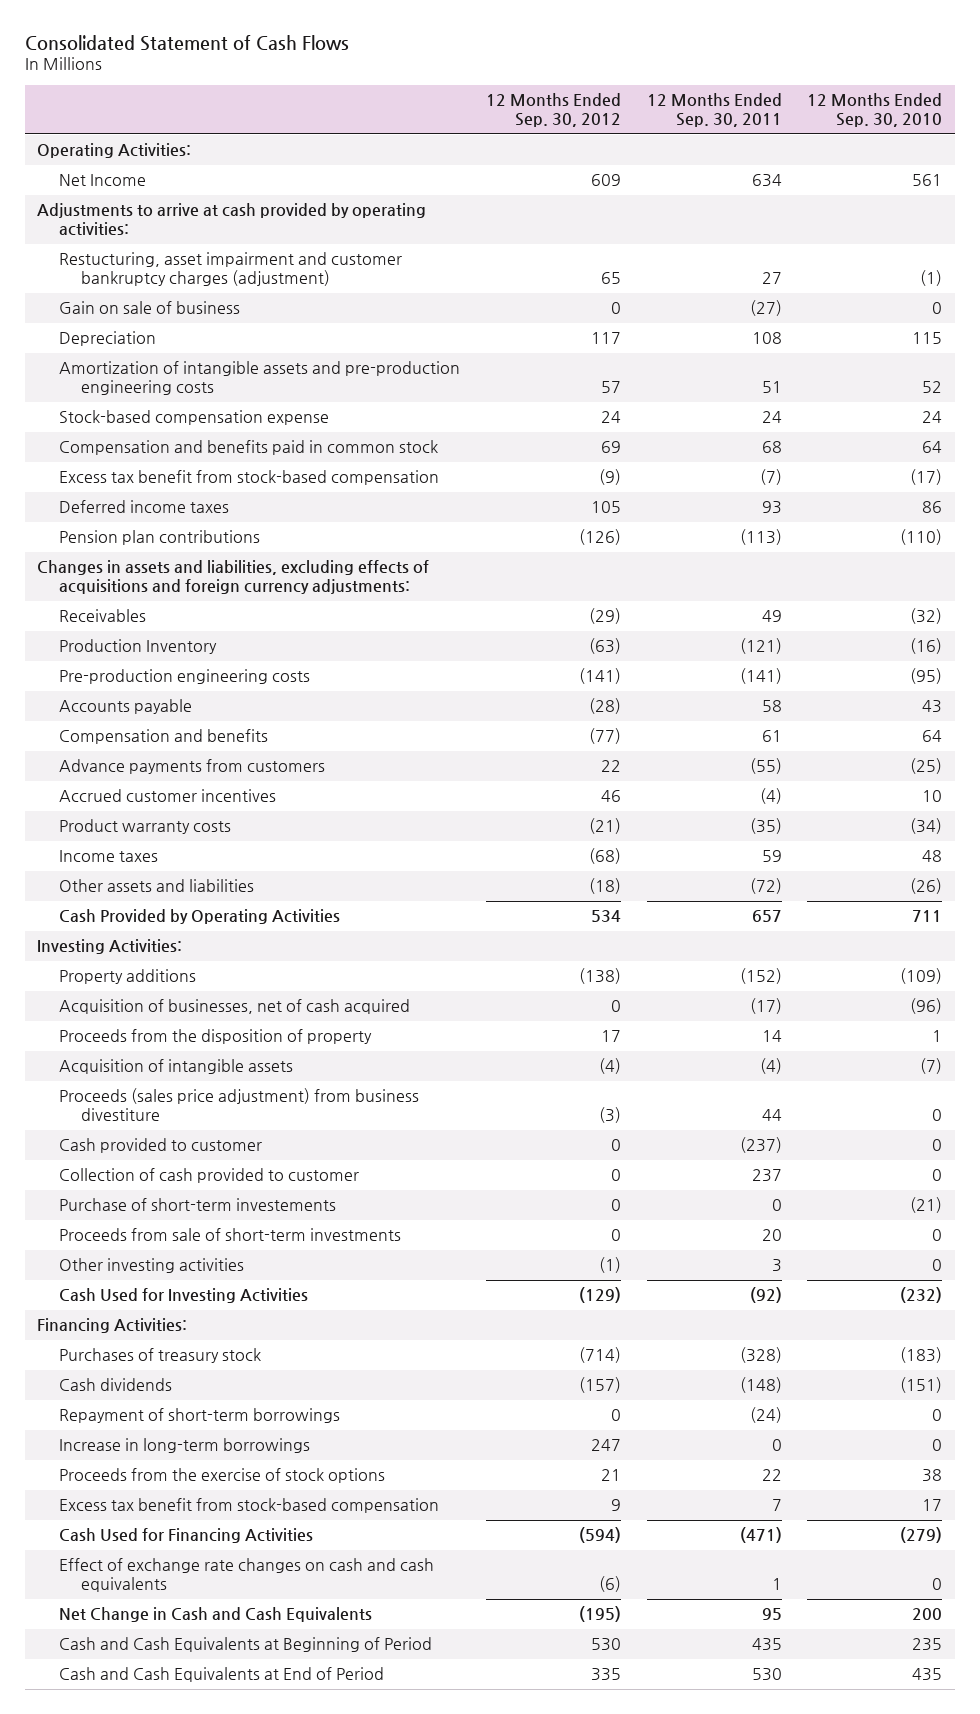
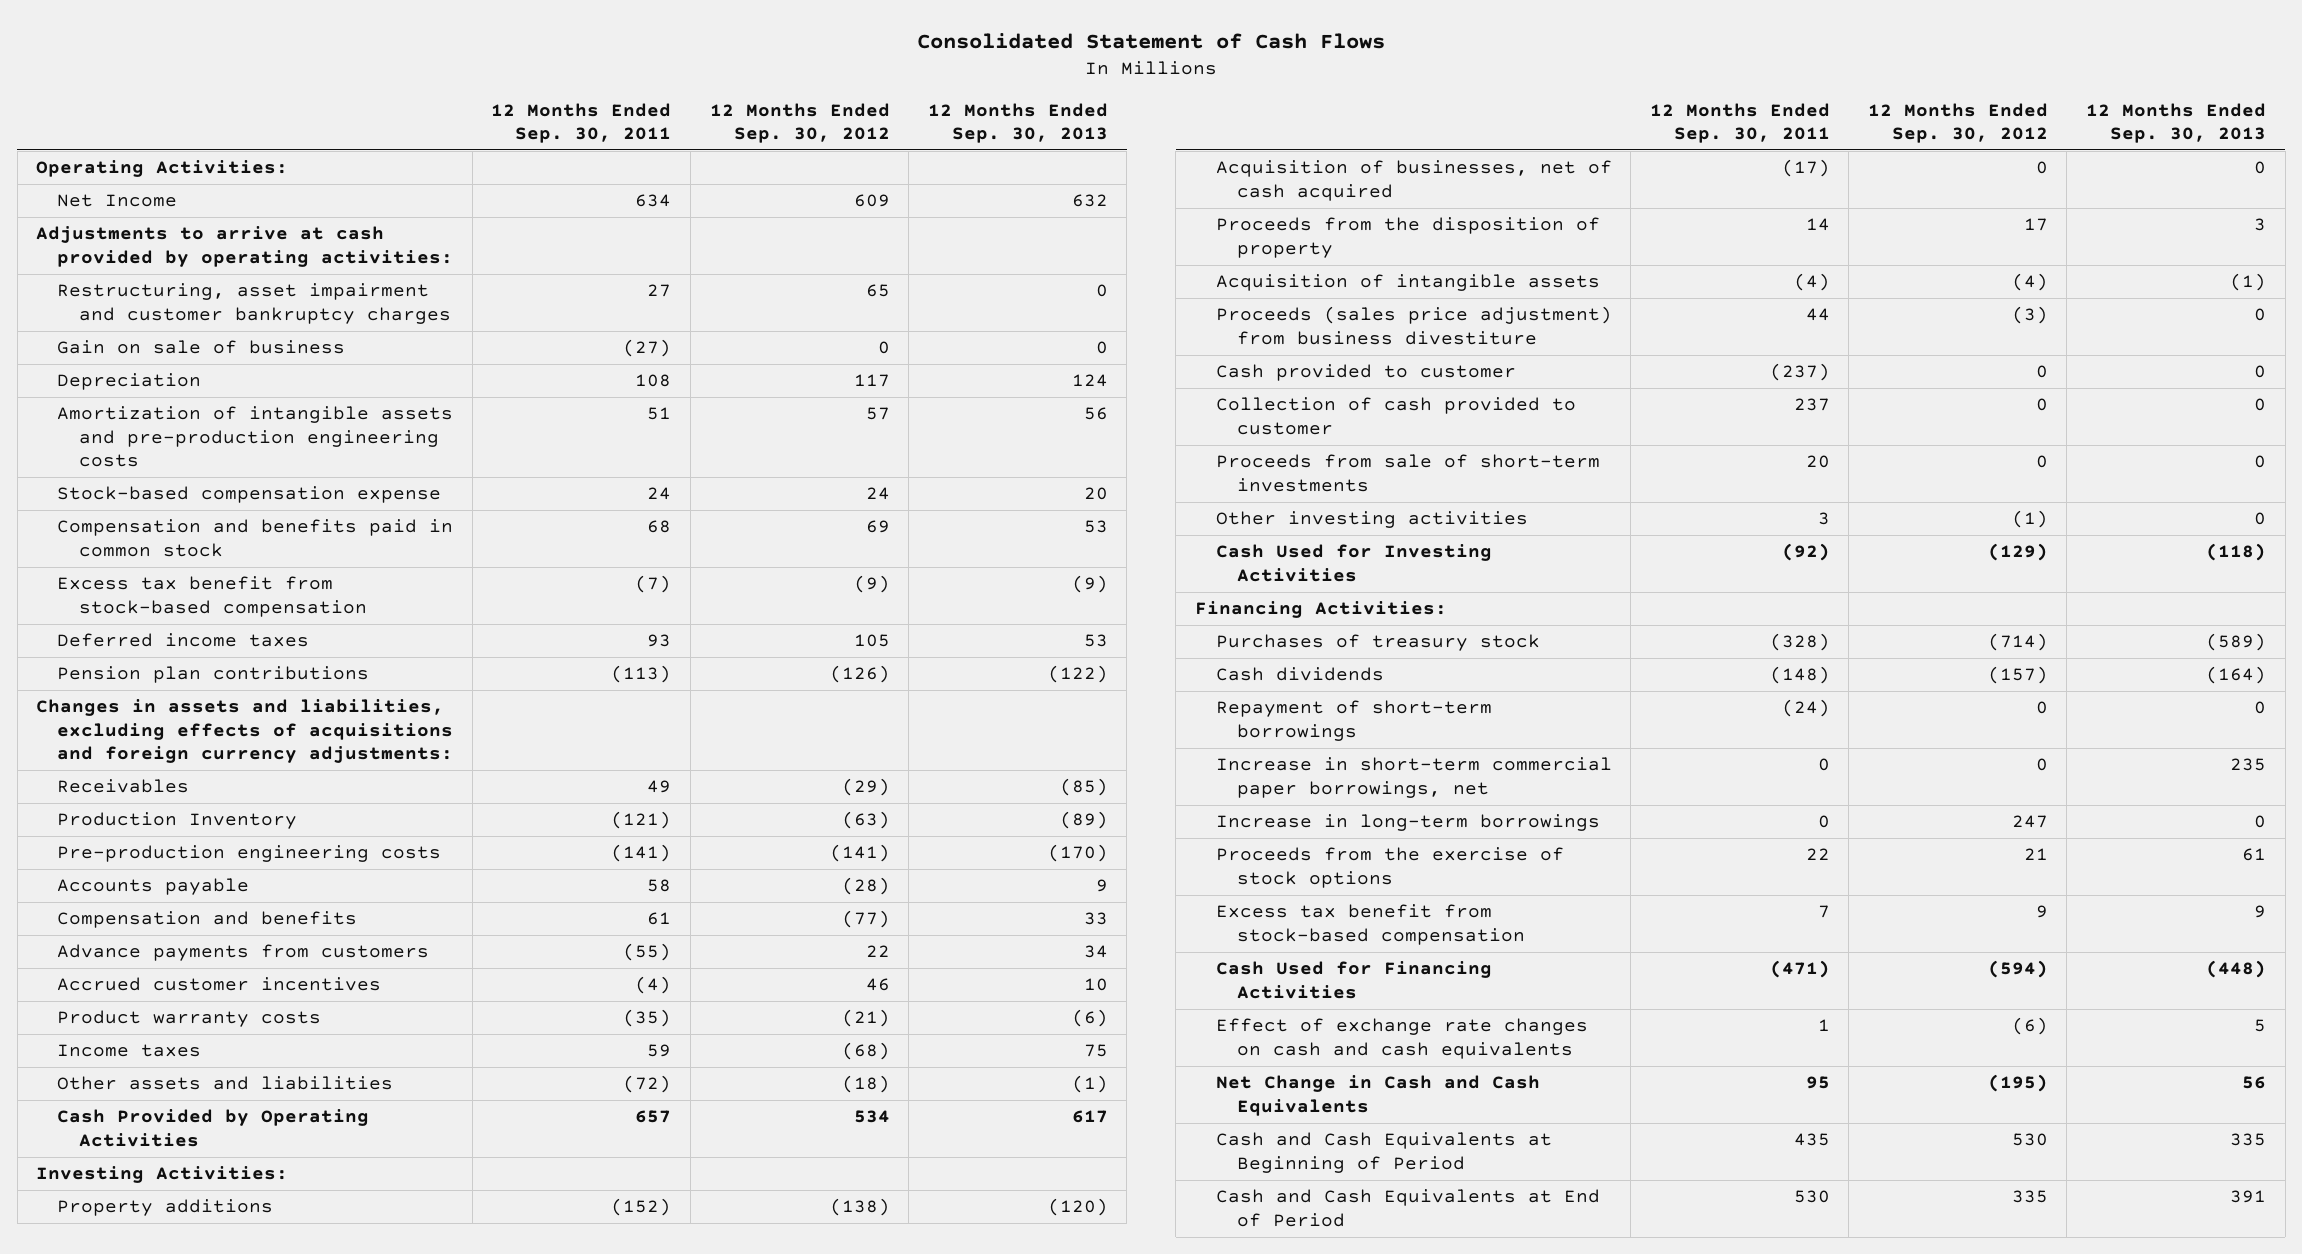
- | 12 Months Ended Sep. 30, 2012 | 12 Months Ended Sep. 30, 2011 | 12 Months Ended Sep. 30, 2010
+ | 12 Months Ended Sep. 30, 2011 | 12 Months Ended Sep. 30, 2012 | 12 Months Ended Sep. 30, 2013
- Restucturing, asset impairment and customer bankruptcy charges (adjustment) | 65 | 27 | (1)
+ Restructuring, asset impairment and customer bankruptcy charges | 27 | 65 | 0
- Purchase of short-term investements | 0 | 0 | (21)
+ Increase in short-term commercial paper borrowings, net | 0 | 0 | 235

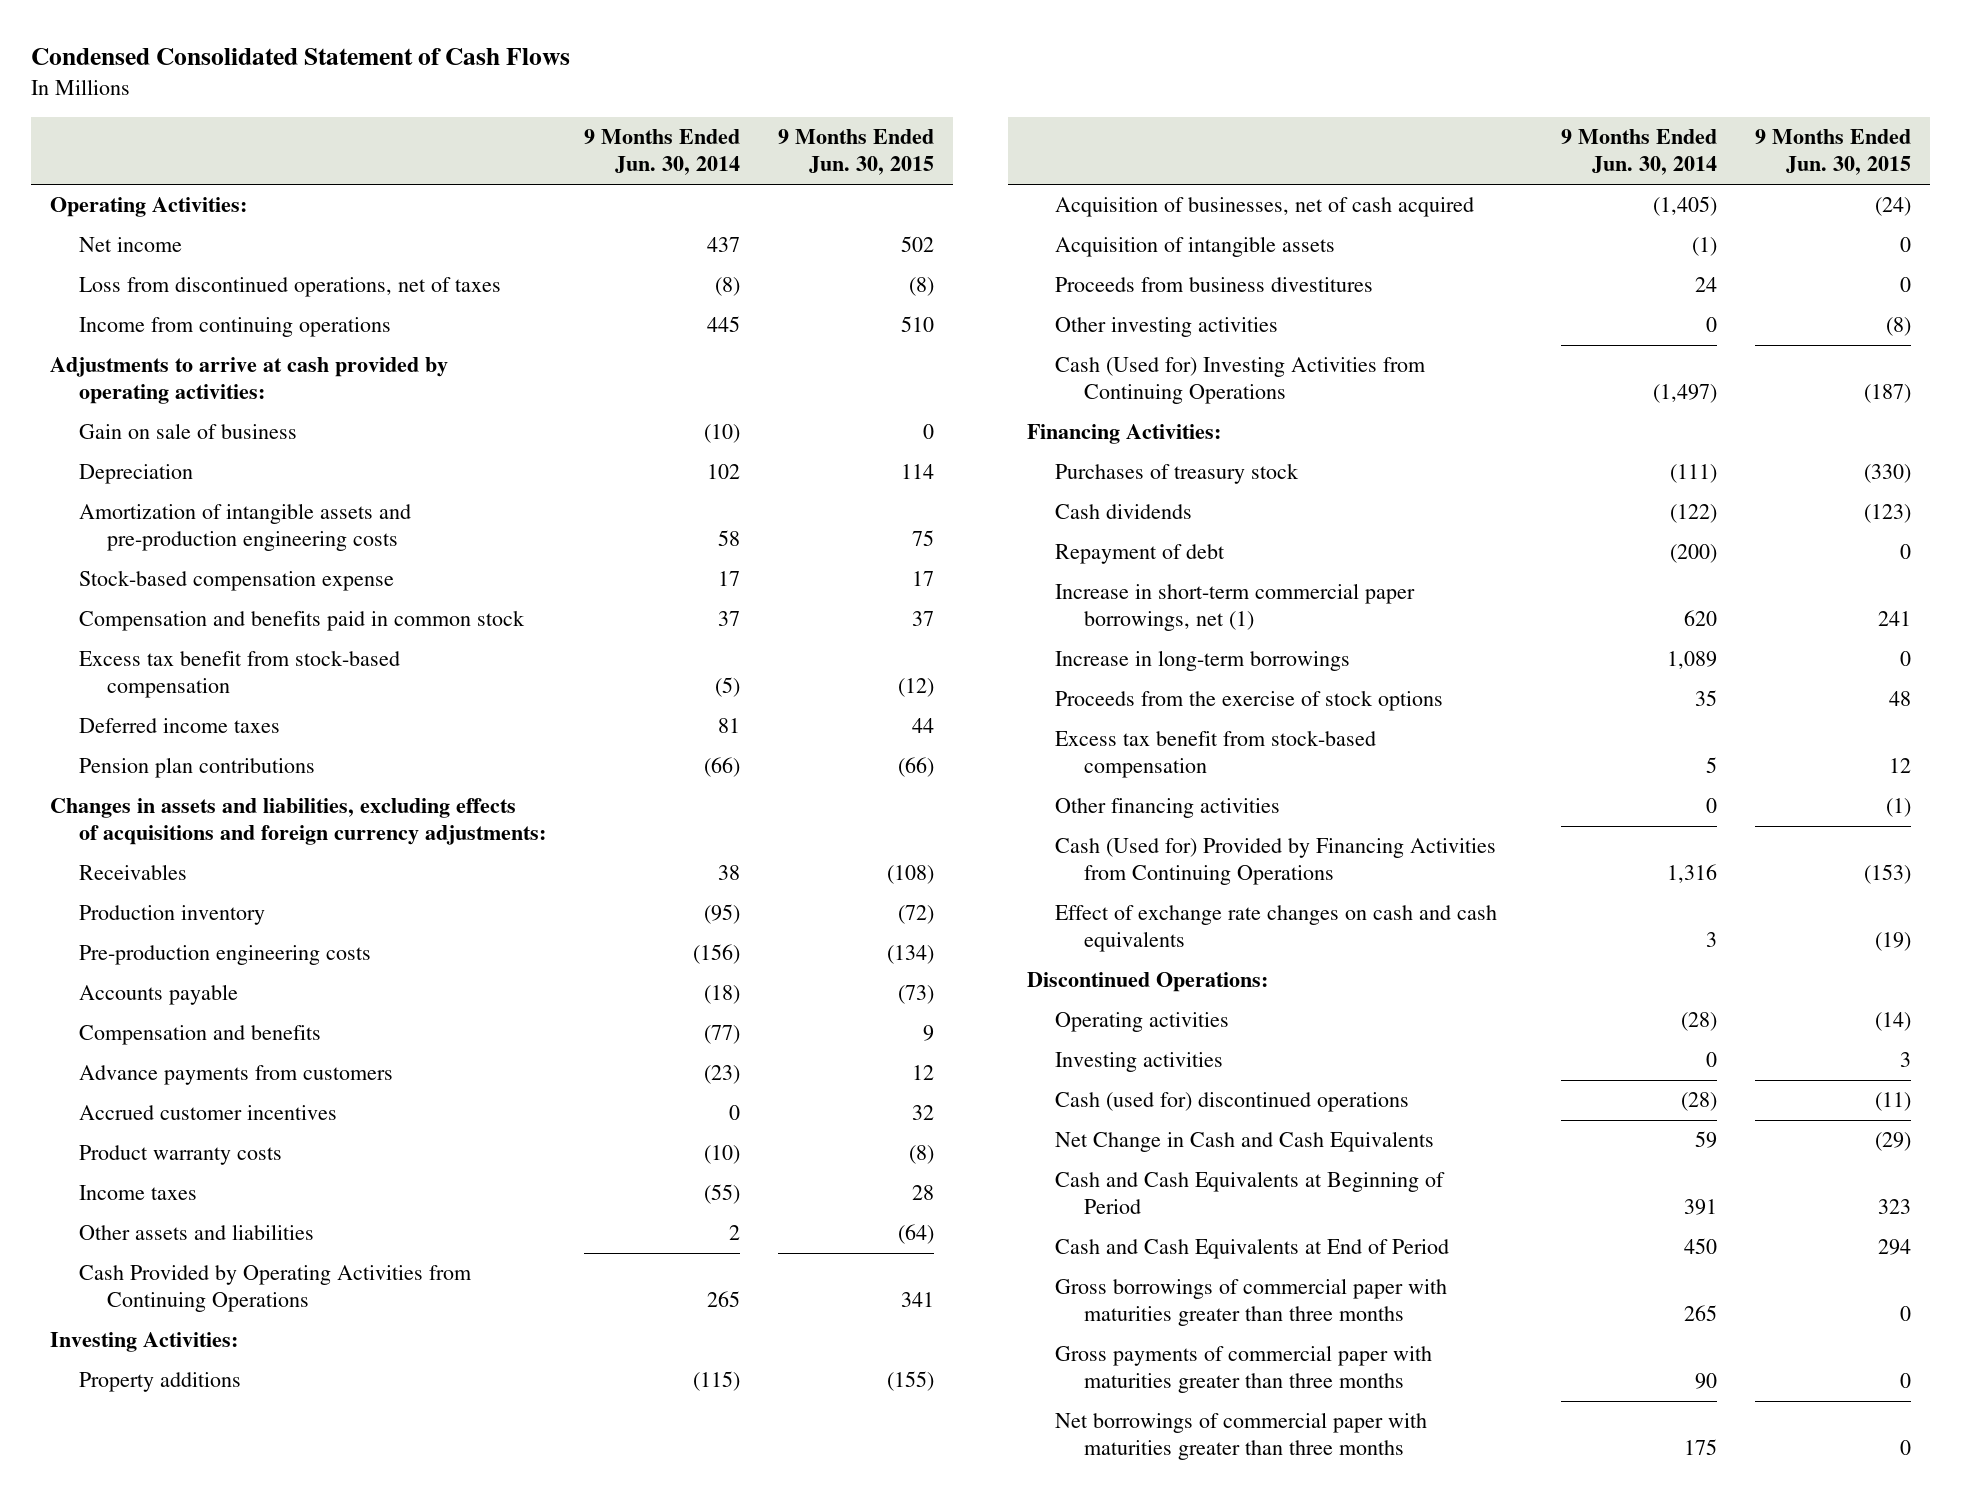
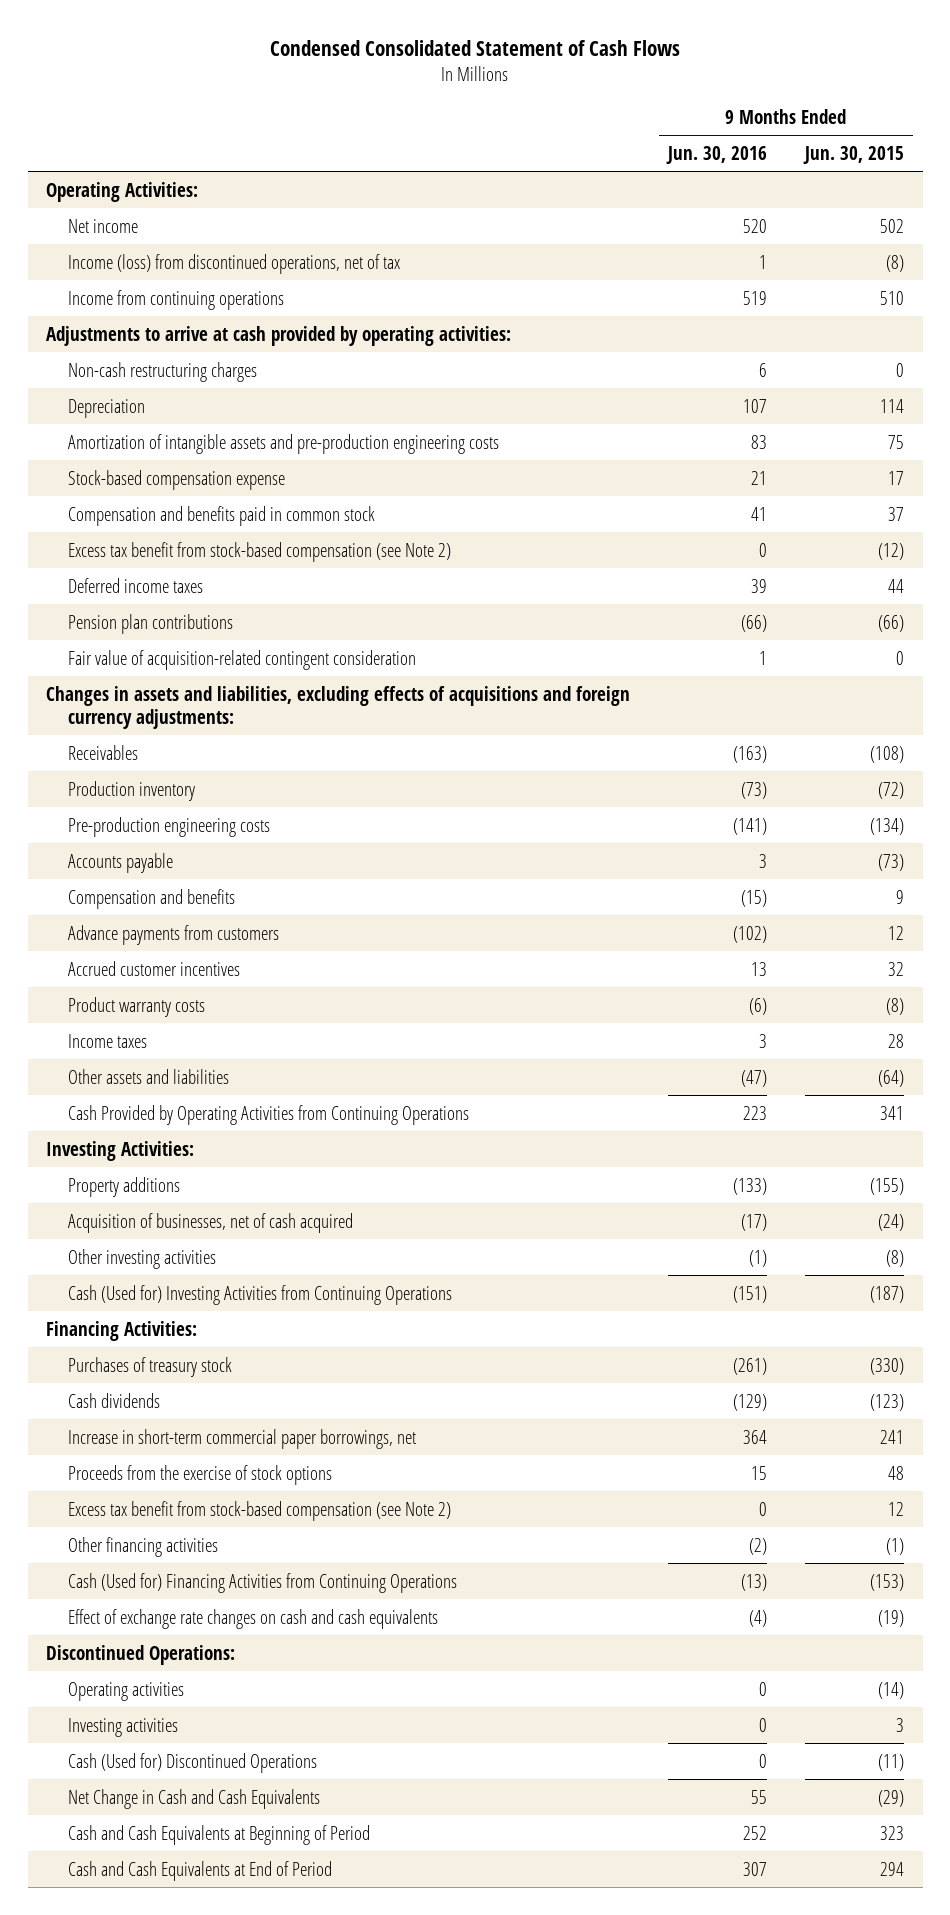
- | 9 Months Ended Jun. 30, 2014 | 9 Months Ended Jun. 30, 2015
+ | 9 Months Ended Jun. 30, 2016 | 9 Months Ended Jun. 30, 2015
- Loss from discontinued operations, net of taxes | (8) | (8)
+ Income (loss) from discontinued operations, net of tax | 1 | (8)
- Gain on sale of business | (10) | 0
+ Non-cash restructuring charges | 6 | 0
- Excess tax benefit from stock-based compensation | (5) | (12)
+ Excess tax benefit from stock-based compensation (see Note 2) | 0 | (12)
+ Fair value of acquisition-related contingent consideration | 1 | 0
- Acquisition of intangible assets | (1) | 0
- Proceeds from business divestitures | 24 | 0
- Repayment of debt | (200) | 0
- Increase in short-term commercial paper borrowings, net (1) | 620 | 241
- Increase in long-term borrowings | 1,089 | 0
+ Increase in short-term commercial paper borrowings, net | 364 | 241
- Excess tax benefit from stock-based compensation | 5 | 12
+ Excess tax benefit from stock-based compensation (see Note 2) | 0 | 12
- Cash (Used for) Provided by Financing Activities from Continuing Operations | 1,316 | (153)
+ Cash (Used for) Financing Activities from Continuing Operations | (13) | (153)
- Cash (used for) discontinued operations | (28) | (11)
+ Cash (Used for) Discontinued Operations | 0 | (11)
- Gross borrowings of commercial paper with maturities greater than three months | 265 | 0
- Gross payments of commercial paper with maturities greater than three months | 90 | 0
- Net borrowings of commercial paper with maturities greater than three months | 175 | 0

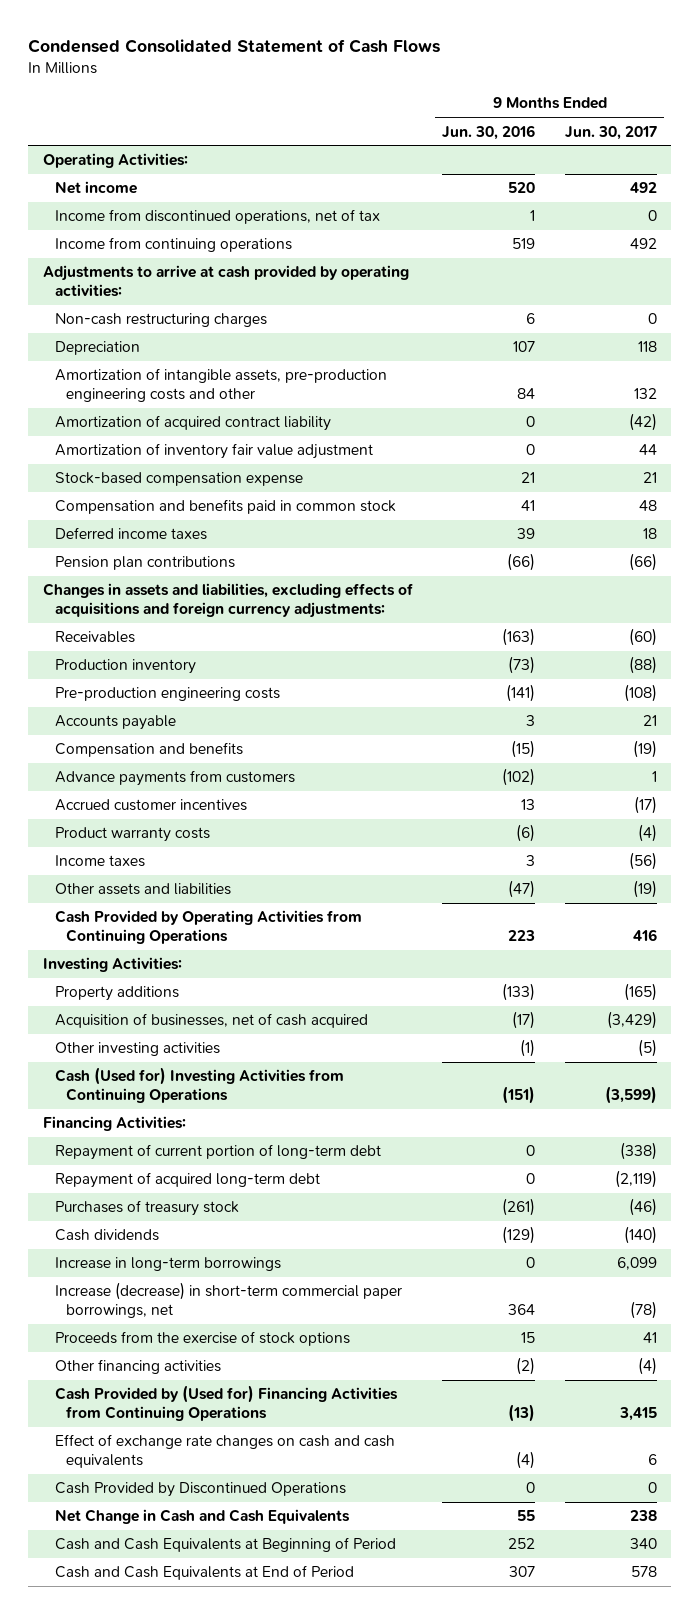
- | 9 Months Ended Jun. 30, 2016 | 9 Months Ended Jun. 30, 2015
+ | 9 Months Ended Jun. 30, 2016 | 9 Months Ended Jun. 30, 2017
- Income (loss) from discontinued operations, net of tax | 1 | (8)
+ Income from discontinued operations, net of tax | 1 | 0
- Amortization of intangible assets and pre-production engineering costs | 83 | 75
+ Amortization of intangible assets, pre-production engineering costs and other | 84 | 132
+ Amortization of acquired contract liability | 0 | (42)
+ Amortization of inventory fair value adjustment | 0 | 44
- Excess tax benefit from stock-based compensation (see Note 2) | 0 | (12)
- Fair value of acquisition-related contingent consideration | 1 | 0
+ Repayment of current portion of long-term debt | 0 | (338)
+ Repayment of acquired long-term debt | 0 | (2,119)
- Increase in short-term commercial paper borrowings, net | 364 | 241
+ Increase in long-term borrowings | 0 | 6,099
+ Increase (decrease) in short-term commercial paper borrowings, net | 364 | (78)
- Excess tax benefit from stock-based compensation (see Note 2) | 0 | 12
- Cash (Used for) Financing Activities from Continuing Operations | (13) | (153)
+ Cash Provided by (Used for) Financing Activities from Continuing Operations | (13) | 3,415
- Discontinued Operations:
- Operating activities | 0 | (14)
- Investing activities | 0 | 3
- Cash (Used for) Discontinued Operations | 0 | (11)
+ Cash Provided by Discontinued Operations | 0 | 0

